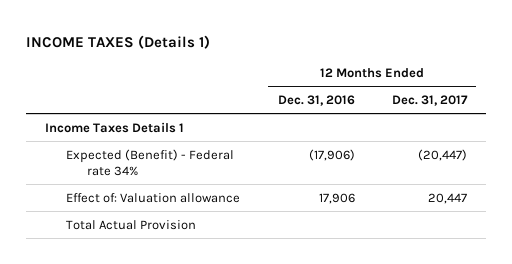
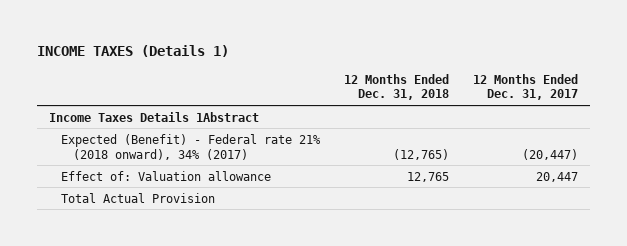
- | 12 Months Ended Dec. 31, 2016 | 12 Months Ended Dec. 31, 2017
+ | 12 Months Ended Dec. 31, 2018 | 12 Months Ended Dec. 31, 2017
- Income Taxes Details 1
- Expected (Benefit) - Federal rate 34% | (17,906) | (20,447)
+ Income Taxes Details 1Abstract
+ Expected (Benefit) - Federal rate 21% (2018 onward), 34% (2017) | (12,765) | (20,447)

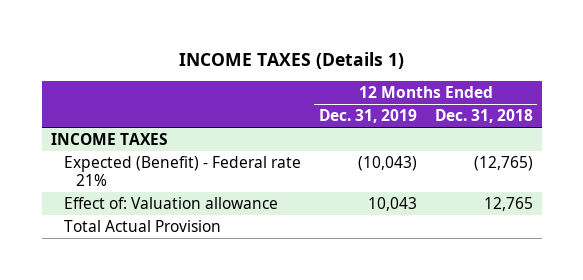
- | 12 Months Ended Dec. 31, 2018 | 12 Months Ended Dec. 31, 2017
+ | 12 Months Ended Dec. 31, 2019 | 12 Months Ended Dec. 31, 2018
- Income Taxes Details 1Abstract
- Expected (Benefit) - Federal rate 21% (2018 onward), 34% (2017) | (12,765) | (20,447)
+ INCOME TAXES
+ Expected (Benefit) - Federal rate 21% | (10,043) | (12,765)

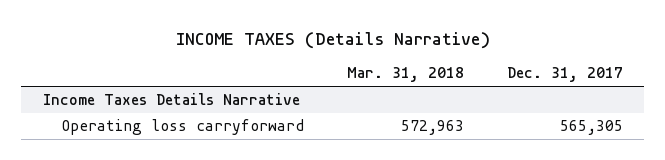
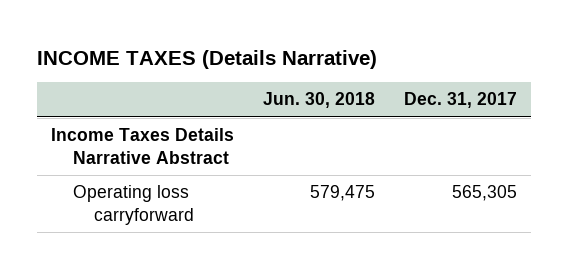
- | Mar. 31, 2018 | Dec. 31, 2017
+ | Jun. 30, 2018 | Dec. 31, 2017
- Income Taxes Details Narrative
+ Income Taxes Details Narrative Abstract

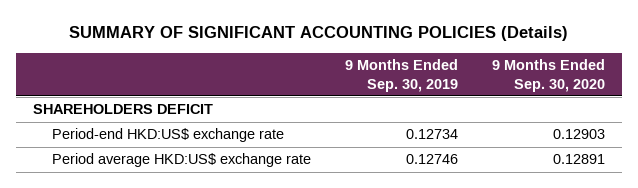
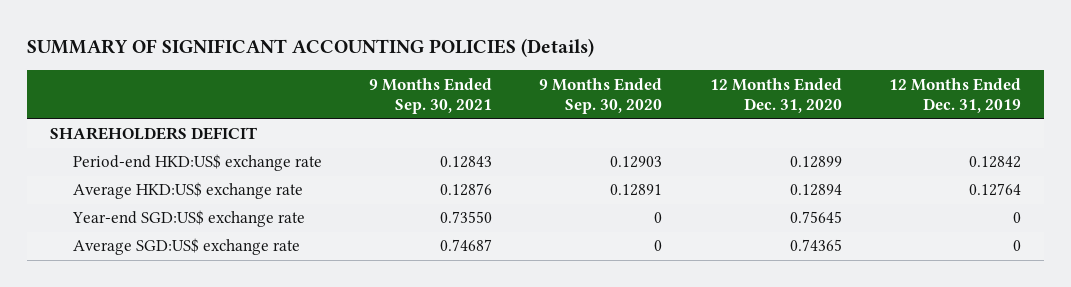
- | 9 Months Ended Sep. 30, 2019 | 9 Months Ended Sep. 30, 2020
+ | 9 Months Ended Sep. 30, 2021 | 9 Months Ended Sep. 30, 2020 | 12 Months Ended Dec. 31, 2020 | 12 Months Ended Dec. 31, 2019
- Period average HKD:US$ exchange rate | 0.12746 | 0.12891
+ Average HKD:US$ exchange rate | 0.12876 | 0.12891 | 0.12894 | 0.12764
+ Year-end SGD:US$ exchange rate | 0.73550 | 0 | 0.75645 | 0
+ Average SGD:US$ exchange rate | 0.74687 | 0 | 0.74365 | 0

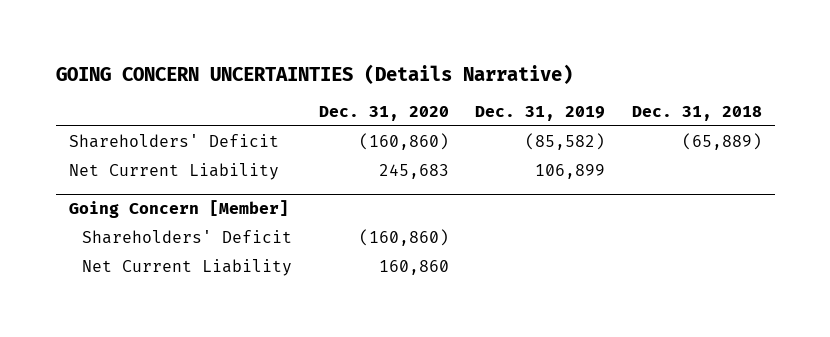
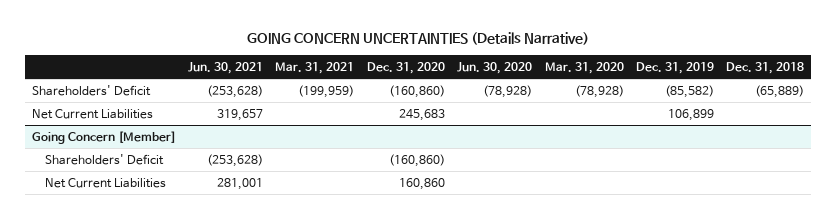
- | Dec. 31, 2020 | Dec. 31, 2019 | Dec. 31, 2018
+ | Jun. 30, 2021 | Mar. 31, 2021 | Dec. 31, 2020 | Jun. 30, 2020 | Mar. 31, 2020 | Dec. 31, 2019 | Dec. 31, 2018
- Net Current Liability | 245,683 | 106,899 |
+ Net Current Liabilities | 319,657 | | 245,683 | | | 106,899 |
@ Going Concern [Member]
- Net Current Liability | 160,860 | |
+ Net Current Liabilities | 281,001 | | 160,860 | | | |

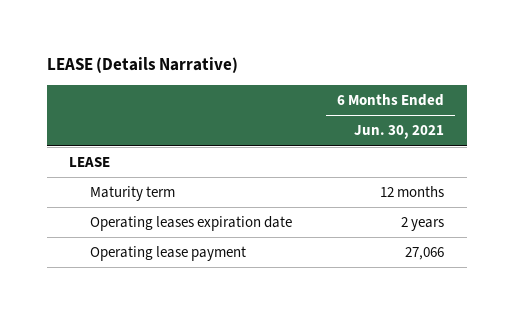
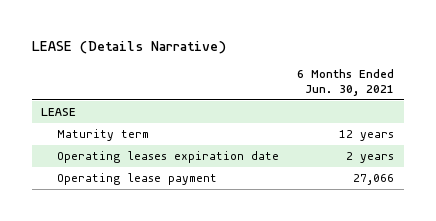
- Maturity term | 12 months
+ Maturity term | 12 years

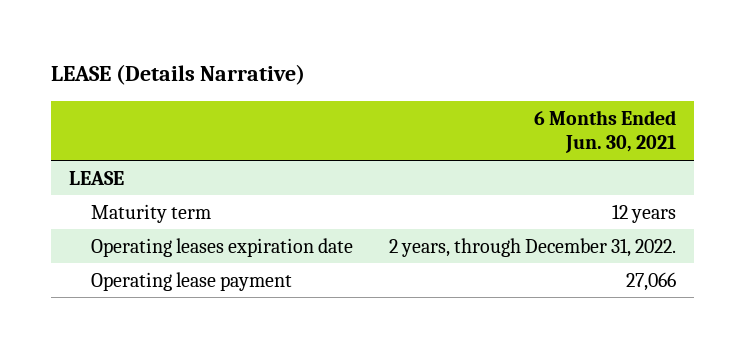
- Operating leases expiration date | 2 years
+ Operating leases expiration date | 2 years, through December 31, 2022.

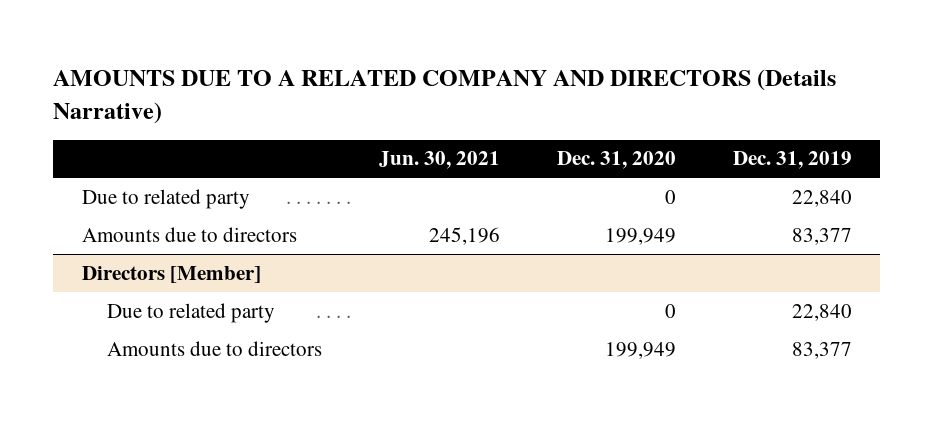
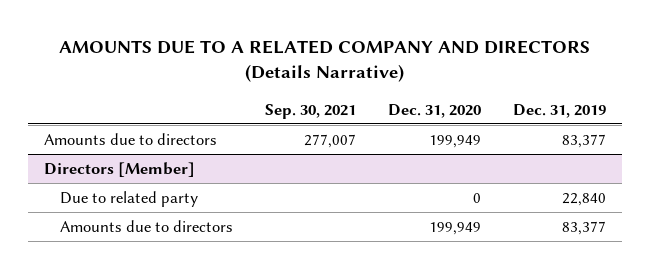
- | Jun. 30, 2021 | Dec. 31, 2020 | Dec. 31, 2019
+ | Sep. 30, 2021 | Dec. 31, 2020 | Dec. 31, 2019
- Due to related party | | 0 | 22,840

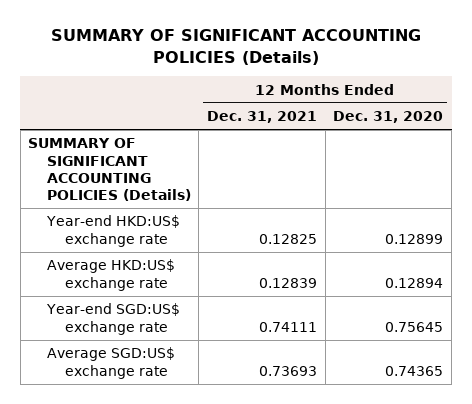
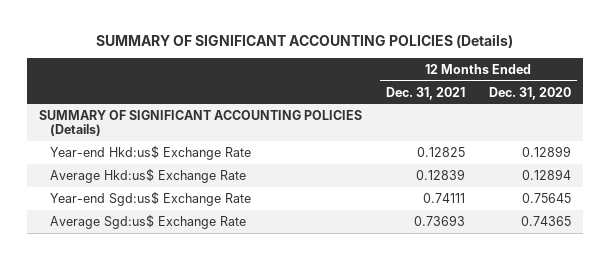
- Year-end HKD:US$ exchange rate | 0.12825 | 0.12899
- Average HKD:US$ exchange rate | 0.12839 | 0.12894
- Year-end SGD:US$ exchange rate | 0.74111 | 0.75645
- Average SGD:US$ exchange rate | 0.73693 | 0.74365
+ Year-end Hkd:us$ Exchange Rate | 0.12825 | 0.12899
+ Average Hkd:us$ Exchange Rate | 0.12839 | 0.12894
+ Year-end Sgd:us$ Exchange Rate | 0.74111 | 0.75645
+ Average Sgd:us$ Exchange Rate | 0.73693 | 0.74365

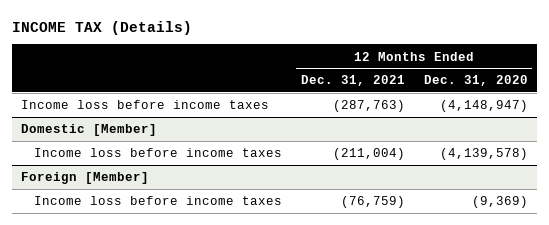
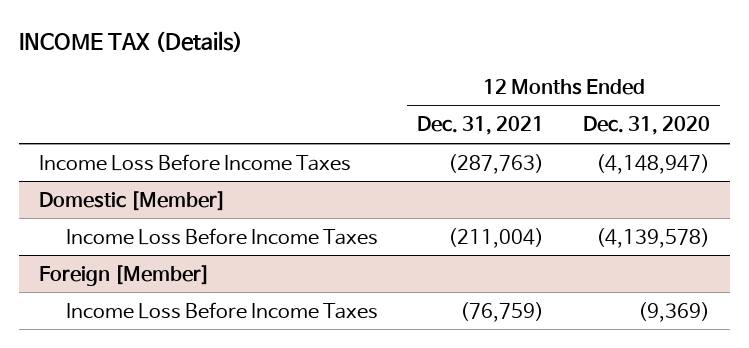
- Income loss before income taxes | (287,763) | (4,148,947)
+ Income Loss Before Income Taxes | (287,763) | (4,148,947)
@ Domestic [Member]
- Income loss before income taxes | (211,004) | (4,139,578)
+ Income Loss Before Income Taxes | (211,004) | (4,139,578)
@ Foreign [Member]
- Income loss before income taxes | (76,759) | (9,369)
+ Income Loss Before Income Taxes | (76,759) | (9,369)

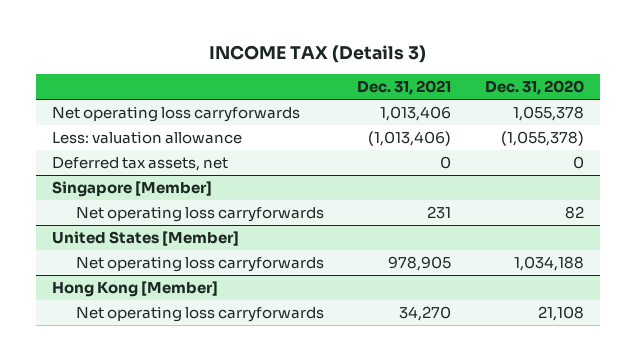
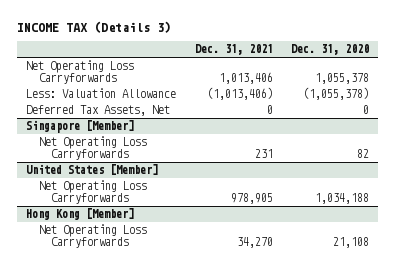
- Net operating loss carryforwards | 1,013,406 | 1,055,378
- Less: valuation allowance | (1,013,406) | (1,055,378)
- Deferred tax assets, net | 0 | 0
+ Net Operating Loss Carryforwards | 1,013,406 | 1,055,378
+ Less: Valuation Allowance | (1,013,406) | (1,055,378)
+ Deferred Tax Assets, Net | 0 | 0
@ Singapore [Member]
- Net operating loss carryforwards | 231 | 82
+ Net Operating Loss Carryforwards | 231 | 82
@ United States [Member]
- Net operating loss carryforwards | 978,905 | 1,034,188
+ Net Operating Loss Carryforwards | 978,905 | 1,034,188
@ Hong Kong [Member]
- Net operating loss carryforwards | 34,270 | 21,108
+ Net Operating Loss Carryforwards | 34,270 | 21,108

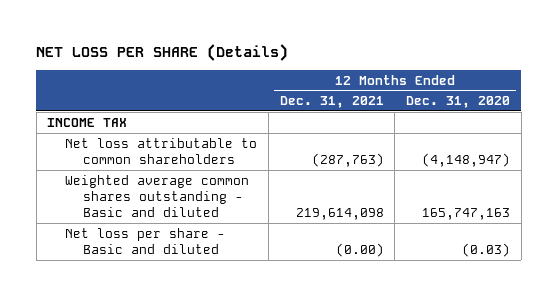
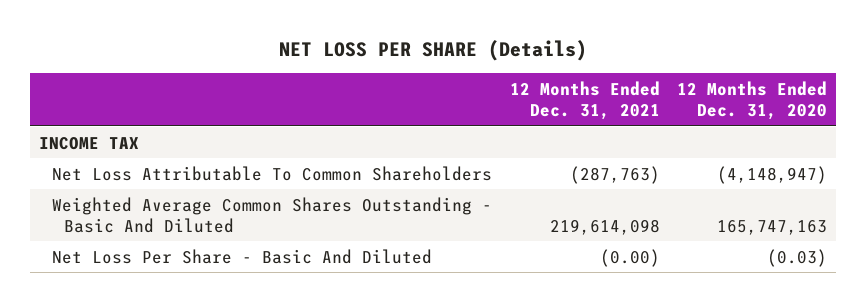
- Net loss attributable to common shareholders | (287,763) | (4,148,947)
- Weighted average common shares outstanding - Basic and diluted | 219,614,098 | 165,747,163
- Net loss per share - Basic and diluted | (0.00) | (0.03)
+ Net Loss Attributable To Common Shareholders | (287,763) | (4,148,947)
+ Weighted Average Common Shares Outstanding - Basic And Diluted | 219,614,098 | 165,747,163
+ Net Loss Per Share - Basic And Diluted | (0.00) | (0.03)

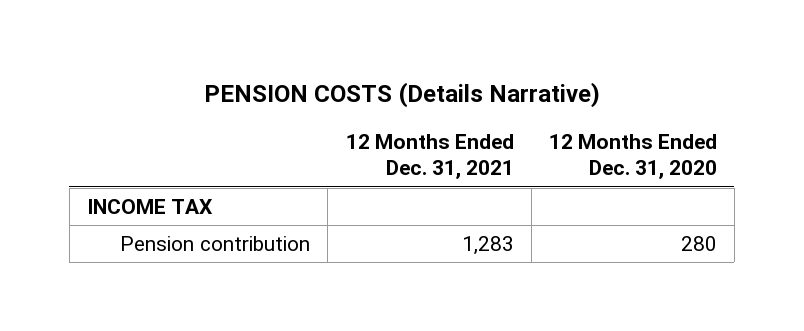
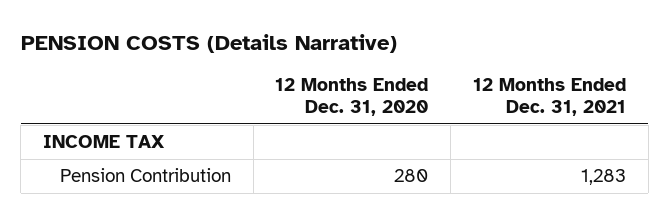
- | 12 Months Ended Dec. 31, 2021 | 12 Months Ended Dec. 31, 2020
+ | 12 Months Ended Dec. 31, 2020 | 12 Months Ended Dec. 31, 2021
- Pension contribution | 1,283 | 280
+ Pension Contribution | 280 | 1,283

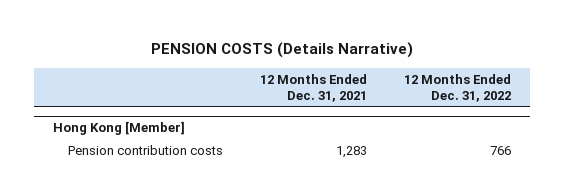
- | 12 Months Ended Dec. 31, 2020 | 12 Months Ended Dec. 31, 2021
+ | 12 Months Ended Dec. 31, 2021 | 12 Months Ended Dec. 31, 2022
- INCOME TAX
- Pension Contribution | 280 | 1,283
+ Hong Kong [Member]
+ Pension contribution costs | 1,283 | 766

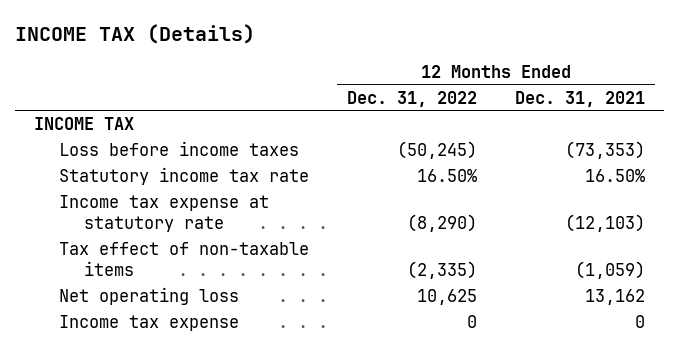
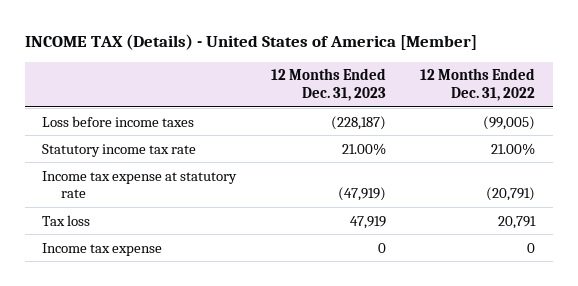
- INCOME TAX (Details)
+ INCOME TAX (Details) - United States of America [Member]
- | 12 Months Ended Dec. 31, 2022 | 12 Months Ended Dec. 31, 2021
+ | 12 Months Ended Dec. 31, 2023 | 12 Months Ended Dec. 31, 2022
- INCOME TAX
- Loss before income taxes | (50,245) | (73,353)
- Statutory income tax rate | 16.50% | 16.50%
- Income tax expense at statutory rate | (8,290) | (12,103)
- Tax effect of non-taxable items | (2,335) | (1,059)
- Net operating loss | 10,625 | 13,162
+ Loss before income taxes | (228,187) | (99,005)
+ Statutory income tax rate | 21.00% | 21.00%
+ Income tax expense at statutory rate | (47,919) | (20,791)
+ Tax loss | 47,919 | 20,791

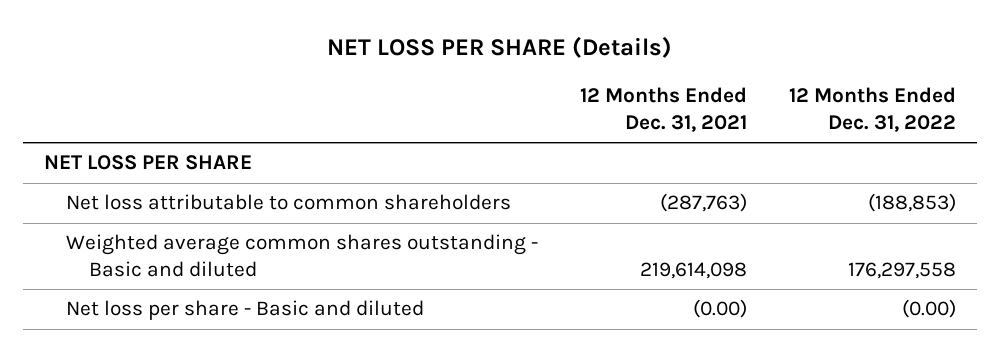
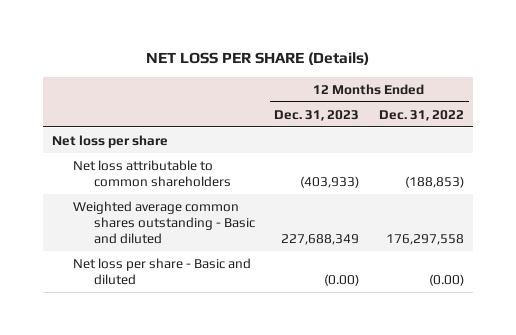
- | 12 Months Ended Dec. 31, 2021 | 12 Months Ended Dec. 31, 2022
+ | 12 Months Ended Dec. 31, 2023 | 12 Months Ended Dec. 31, 2022
- NET LOSS PER SHARE
+ Net loss per share

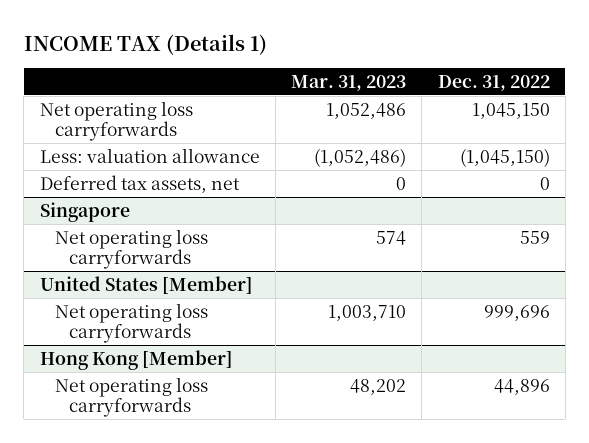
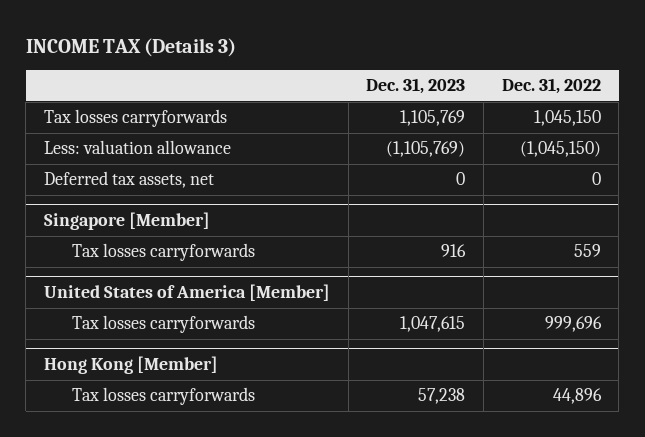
- INCOME TAX (Details 1)
+ INCOME TAX (Details 3)
- | Mar. 31, 2023 | Dec. 31, 2022
+ | Dec. 31, 2023 | Dec. 31, 2022
- Net operating loss carryforwards | 1,052,486 | 1,045,150
+ Tax losses carryforwards | 1,105,769 | 1,045,150
- Singapore
- Net operating loss carryforwards | 574 | 559
- United States [Member]
- Net operating loss carryforwards | 1,003,710 | 999,696
+ Singapore [Member]
+ Tax losses carryforwards | 916 | 559
+ United States of America [Member]
+ Tax losses carryforwards | 1,047,615 | 999,696
@ Hong Kong [Member]
- Net operating loss carryforwards | 48,202 | 44,896
+ Tax losses carryforwards | 57,238 | 44,896

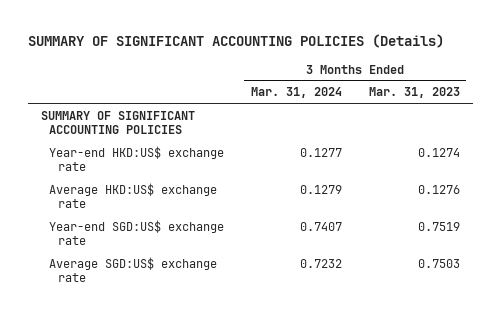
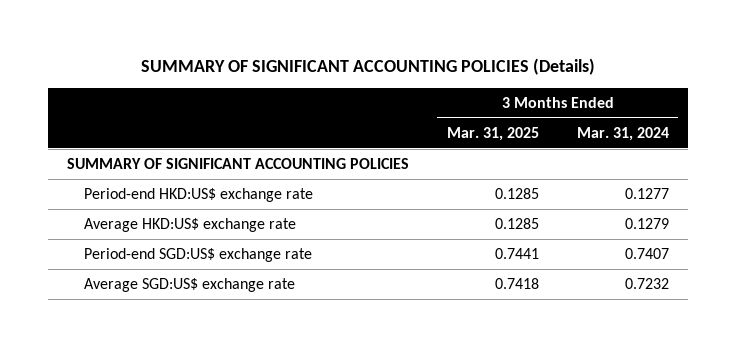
- | 3 Months Ended Mar. 31, 2024 | 3 Months Ended Mar. 31, 2023
+ | 3 Months Ended Mar. 31, 2025 | 3 Months Ended Mar. 31, 2024
- Year-end HKD:US$ exchange rate | 0.1277 | 0.1274
+ Period-end HKD:US$ exchange rate | 0.1285 | 0.1277
- Year-end SGD:US$ exchange rate | 0.7407 | 0.7519
+ Period-end SGD:US$ exchange rate | 0.7441 | 0.7407

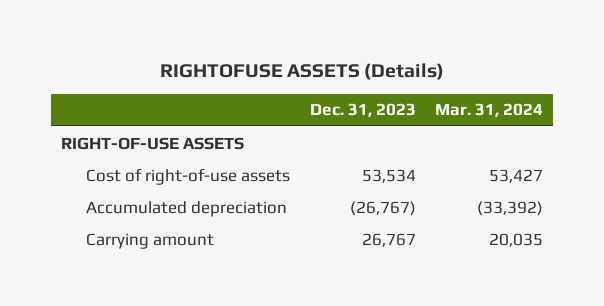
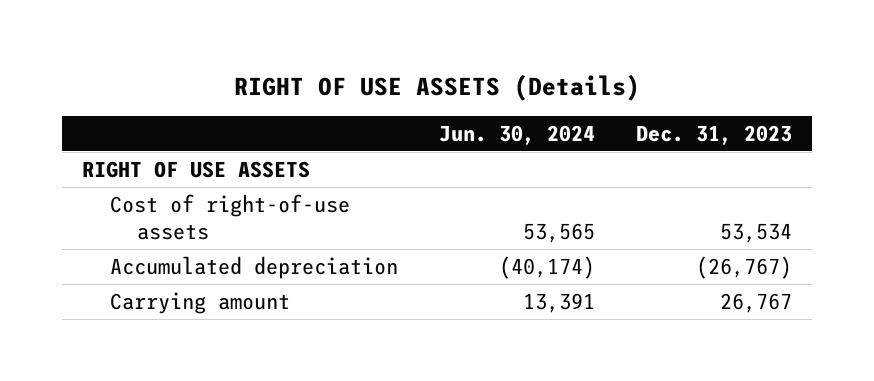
- RIGHTOFUSE ASSETS (Details)
+ RIGHT OF USE ASSETS (Details)
- | Dec. 31, 2023 | Mar. 31, 2024
+ | Jun. 30, 2024 | Dec. 31, 2023
- RIGHT-OF-USE ASSETS
+ RIGHT OF USE ASSETS

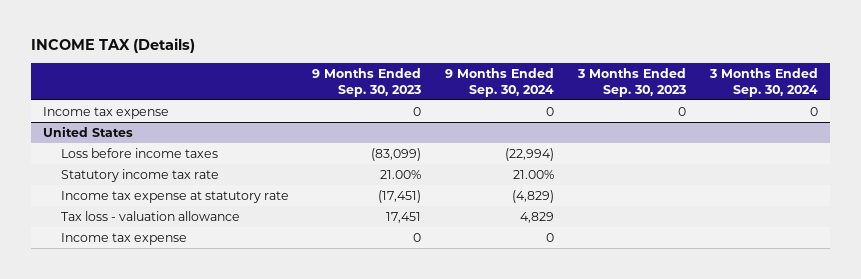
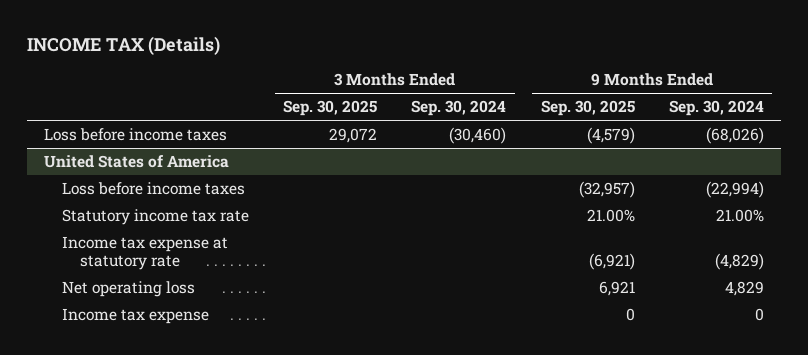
- | 9 Months Ended Sep. 30, 2023 | 9 Months Ended Sep. 30, 2024 | 3 Months Ended Sep. 30, 2023 | 3 Months Ended Sep. 30, 2024
+ | 3 Months Ended Sep. 30, 2025 | 3 Months Ended Sep. 30, 2024 | 9 Months Ended Sep. 30, 2025 | 9 Months Ended Sep. 30, 2024
- Income tax expense | 0 | 0 | 0 | 0
- United States
+ Loss before income taxes | 29,072 | (30,460) | (4,579) | (68,026)
+ United States of America
- Tax loss - valuation allowance | 17,451 | 4,829 | |
+ Net operating loss | | | 6,921 | 4,829

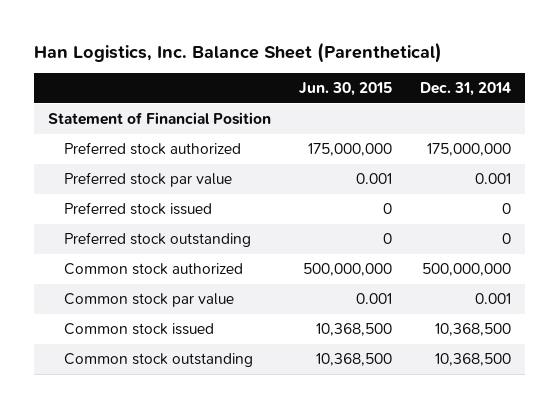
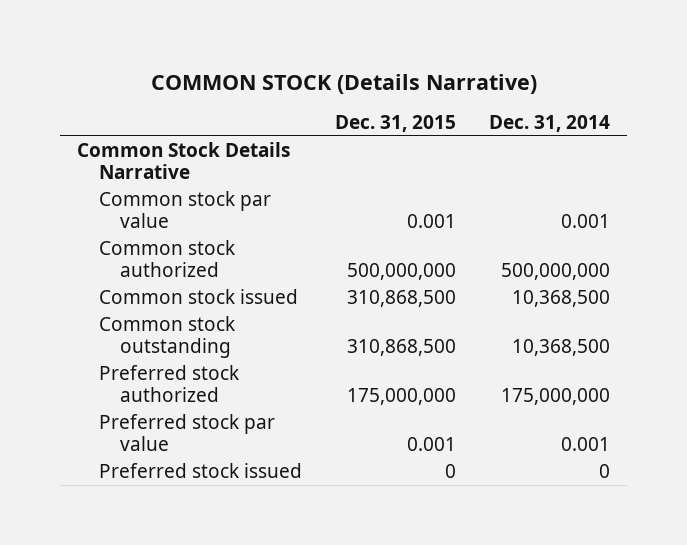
- Han Logistics, Inc. Balance Sheet (Parenthetical)
+ COMMON STOCK (Details Narrative)
- | Jun. 30, 2015 | Dec. 31, 2014
+ | Dec. 31, 2015 | Dec. 31, 2014
- Statement of Financial Position
- Preferred stock outstanding | 0 | 0
+ Common Stock Details Narrative
moved down: Common stock authorized | 500,000,000 | 500,000,000
moved down: Preferred stock authorized | 175,000,000 | 175,000,000
moved down: Preferred stock par value | 0.001 | 0.001
moved down: Preferred stock issued | 0 | 0

